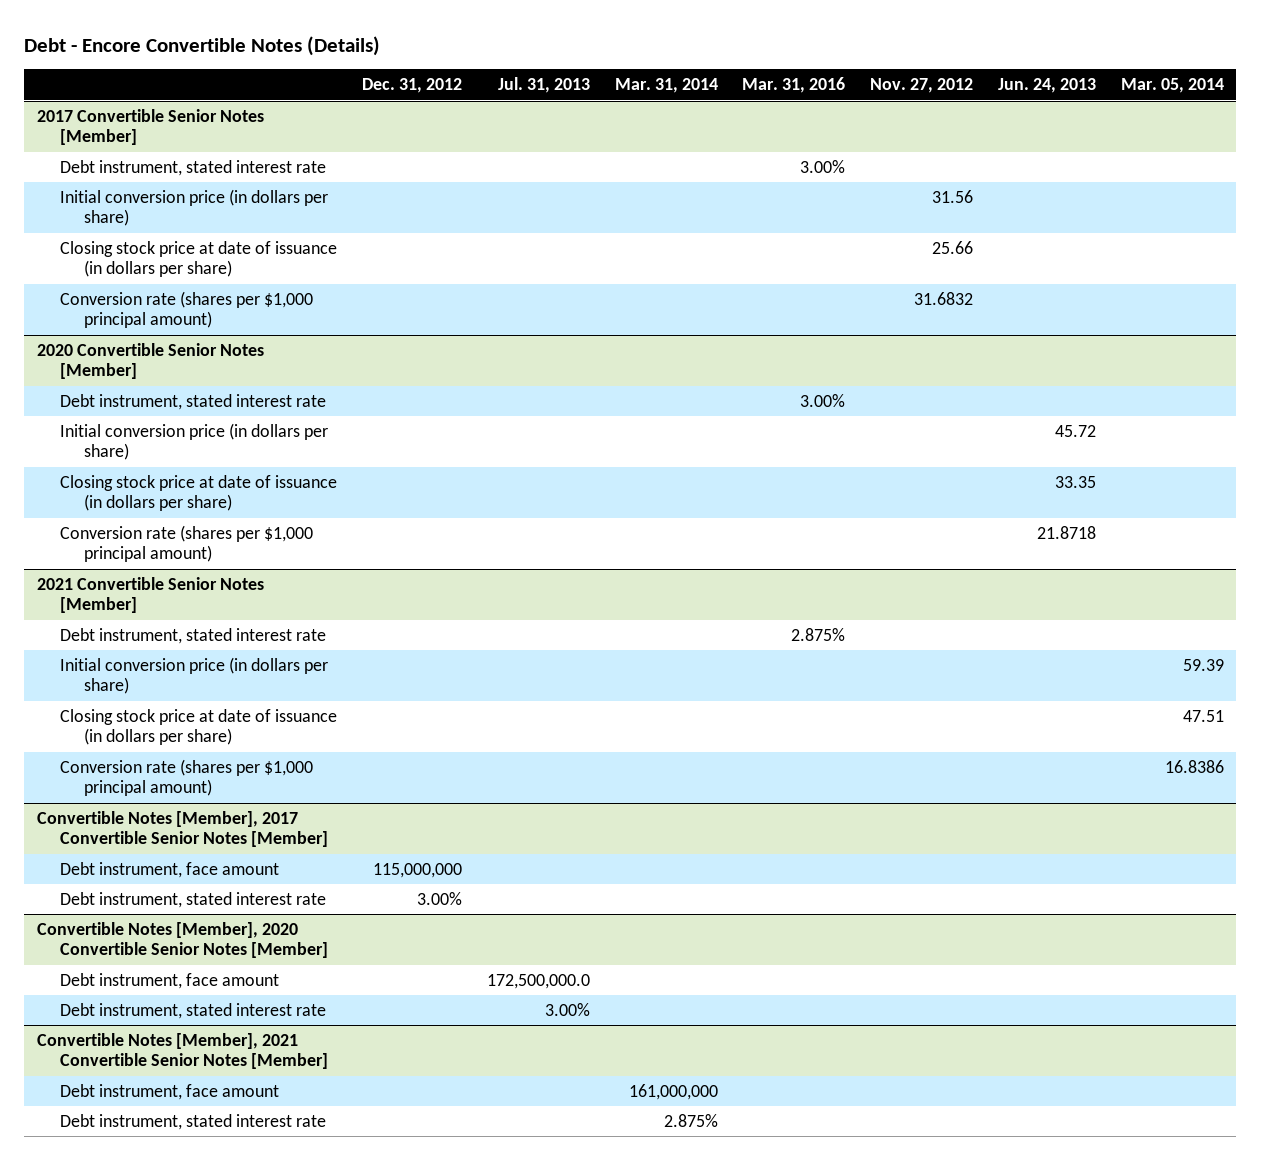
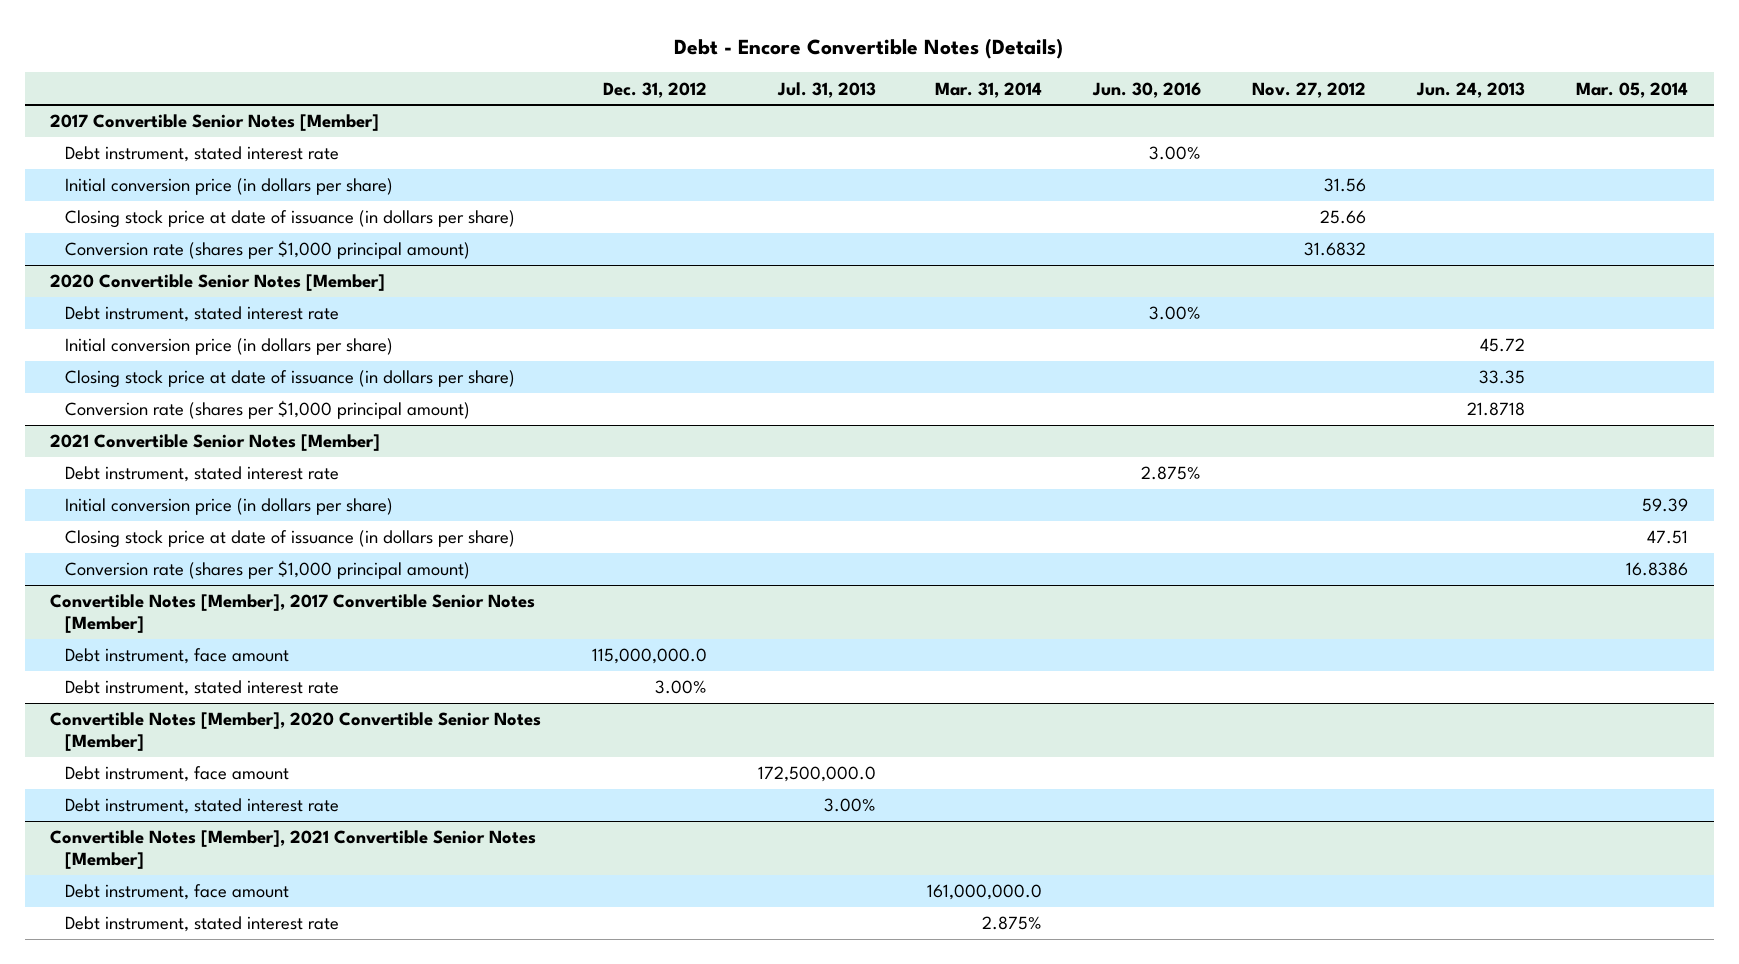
- | Dec. 31, 2012 | Jul. 31, 2013 | Mar. 31, 2014 | Mar. 31, 2016 | Nov. 27, 2012 | Jun. 24, 2013 | Mar. 05, 2014
+ | Dec. 31, 2012 | Jul. 31, 2013 | Mar. 31, 2014 | Jun. 30, 2016 | Nov. 27, 2012 | Jun. 24, 2013 | Mar. 05, 2014
@ Convertible Notes [Member], 2017 Convertible Senior Notes [Member]
- Debt instrument, face amount | 115,000,000 | | | | | |
+ Debt instrument, face amount | 115,000,000.0 | | | | | |
@ Convertible Notes [Member], 2021 Convertible Senior Notes [Member]
- Debt instrument, face amount | | | 161,000,000 | | | |
+ Debt instrument, face amount | | | 161,000,000.0 | | | |

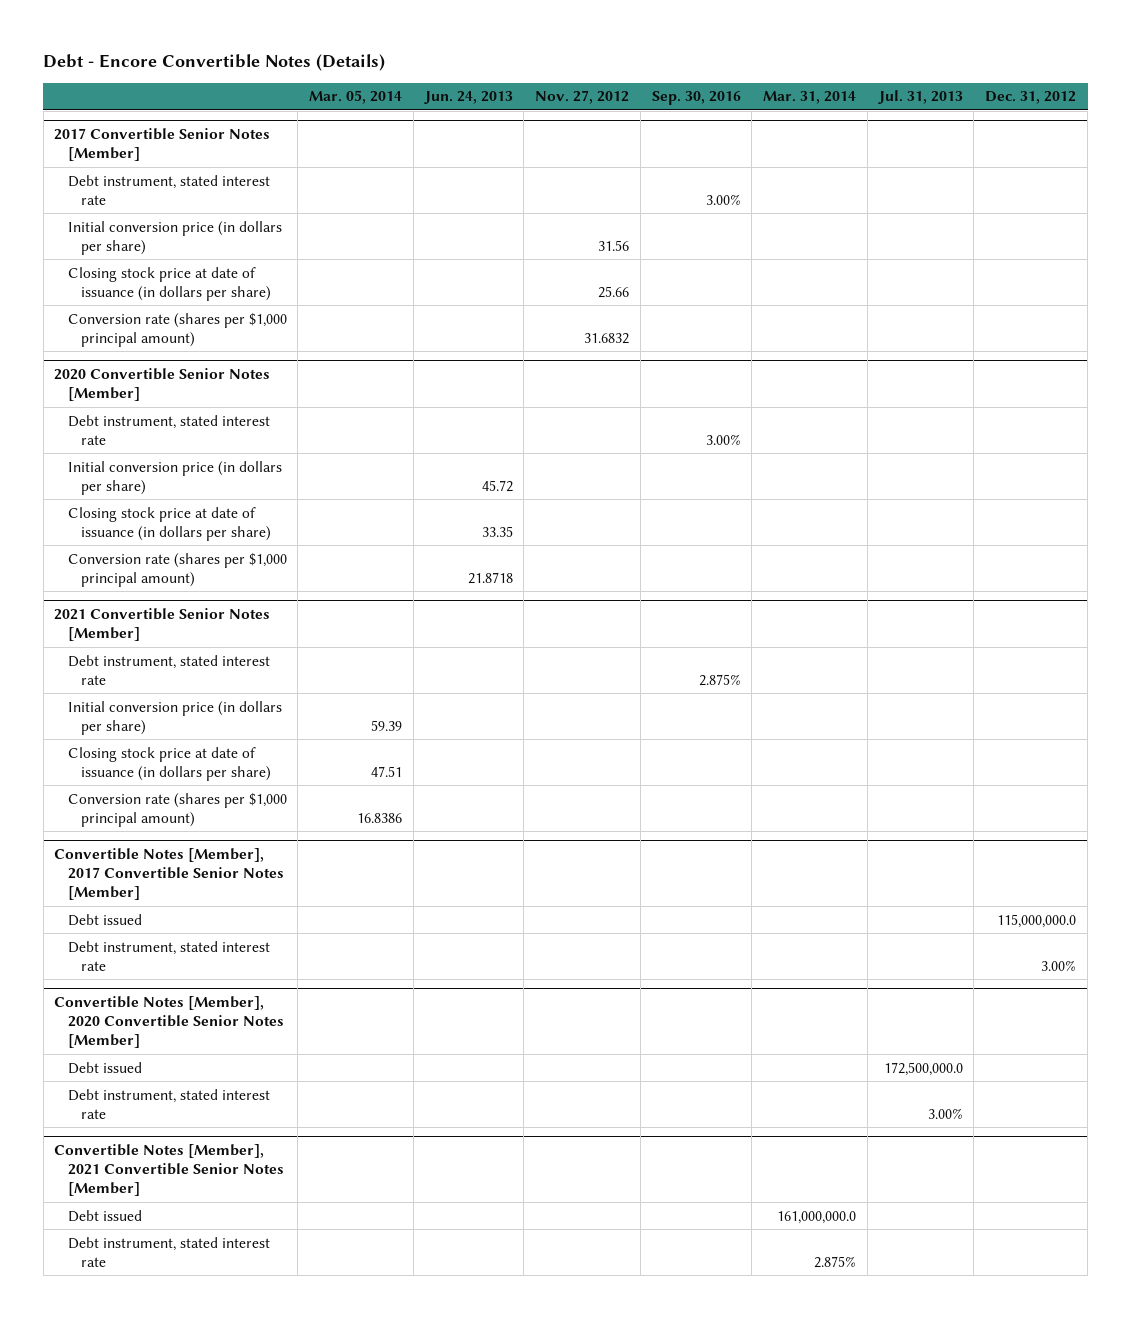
- | Dec. 31, 2012 | Jul. 31, 2013 | Mar. 31, 2014 | Jun. 30, 2016 | Nov. 27, 2012 | Jun. 24, 2013 | Mar. 05, 2014
+ | Mar. 05, 2014 | Jun. 24, 2013 | Nov. 27, 2012 | Sep. 30, 2016 | Mar. 31, 2014 | Jul. 31, 2013 | Dec. 31, 2012
@ Convertible Notes [Member], 2017 Convertible Senior Notes [Member]
- Debt instrument, face amount | 115,000,000.0 | | | | | |
+ Debt issued | | | | | | | 115,000,000.0
@ Convertible Notes [Member], 2020 Convertible Senior Notes [Member]
- Debt instrument, face amount | | 172,500,000.0 | | | | |
+ Debt issued | | | | | | 172,500,000.0 |
@ Convertible Notes [Member], 2021 Convertible Senior Notes [Member]
- Debt instrument, face amount | | | 161,000,000.0 | | | |
+ Debt issued | | | | | 161,000,000.0 | |

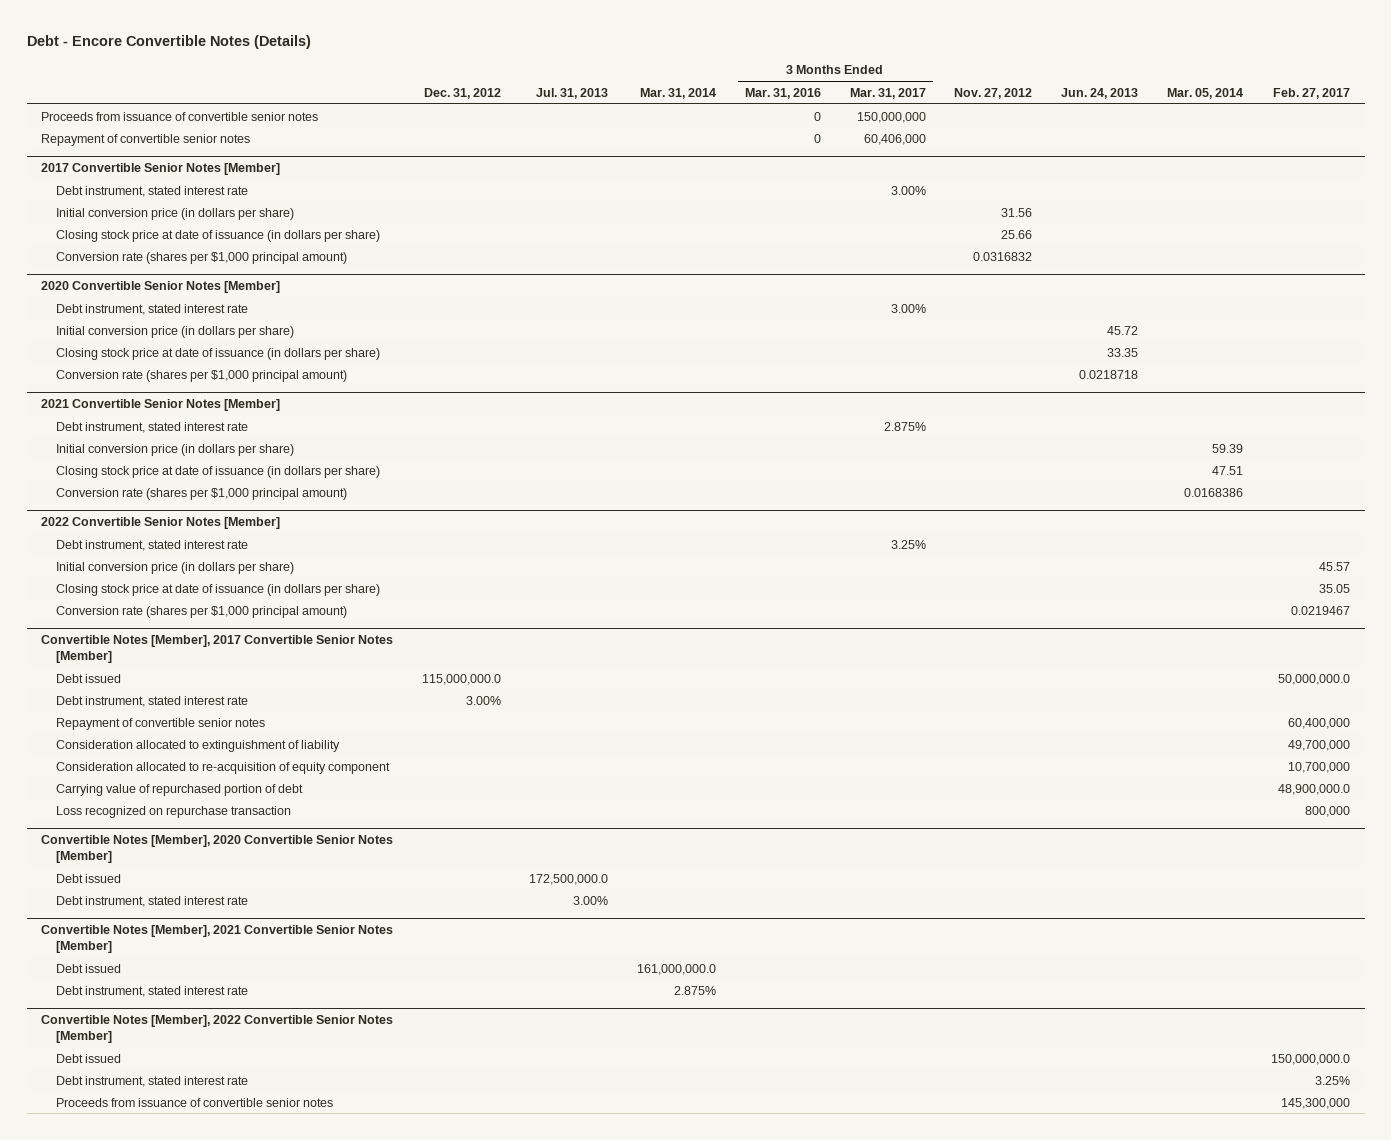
- | Mar. 05, 2014 | Jun. 24, 2013 | Nov. 27, 2012 | Sep. 30, 2016 | Mar. 31, 2014 | Jul. 31, 2013 | Dec. 31, 2012
+ | Dec. 31, 2012 | Jul. 31, 2013 | Mar. 31, 2014 | 3 Months Ended Mar. 31, 2016 | 3 Months Ended Mar. 31, 2017 | Nov. 27, 2012 | Jun. 24, 2013 | Mar. 05, 2014 | Feb. 27, 2017
+ Proceeds from issuance of convertible senior notes | | | | 0 | 150,000,000 | | | |
+ Repayment of convertible senior notes | | | | 0 | 60,406,000 | | | |
@ 2017 Convertible Senior Notes [Member]
- Conversion rate (shares per $1,000 principal amount) | | | 31.6832 | | | |
+ Conversion rate (shares per $1,000 principal amount) | | | | | | 0.0316832 | | |
@ 2020 Convertible Senior Notes [Member]
- Conversion rate (shares per $1,000 principal amount) | | 21.8718 | | | | |
+ Conversion rate (shares per $1,000 principal amount) | | | | | | | 0.0218718 | |
@ 2021 Convertible Senior Notes [Member]
- Conversion rate (shares per $1,000 principal amount) | 16.8386 | | | | | |
+ Conversion rate (shares per $1,000 principal amount) | | | | | | | | 0.0168386 |
+ 2022 Convertible Senior Notes [Member]
+ Debt instrument, stated interest rate | | | | | 3.25% | | | |
+ Initial conversion price (in dollars per share) | | | | | | | | | 45.57
+ Closing stock price at date of issuance (in dollars per share) | | | | | | | | | 35.05
+ Conversion rate (shares per $1,000 principal amount) | | | | | | | | | 0.0219467
@ Convertible Notes [Member], 2017 Convertible Senior Notes [Member]
+ Repayment of convertible senior notes | | | | | | | | | 60,400,000
+ Consideration allocated to extinguishment of liability | | | | | | | | | 49,700,000
+ Consideration allocated to re-acquisition of equity component | | | | | | | | | 10,700,000
+ Carrying value of repurchased portion of debt | | | | | | | | | 48,900,000.0
+ Loss recognized on repurchase transaction | | | | | | | | | 800,000
+ Convertible Notes [Member], 2022 Convertible Senior Notes [Member]
+ Debt issued | | | | | | | | | 150,000,000.0
+ Debt instrument, stated interest rate | | | | | | | | | 3.25%
+ Proceeds from issuance of convertible senior notes | | | | | | | | | 145,300,000

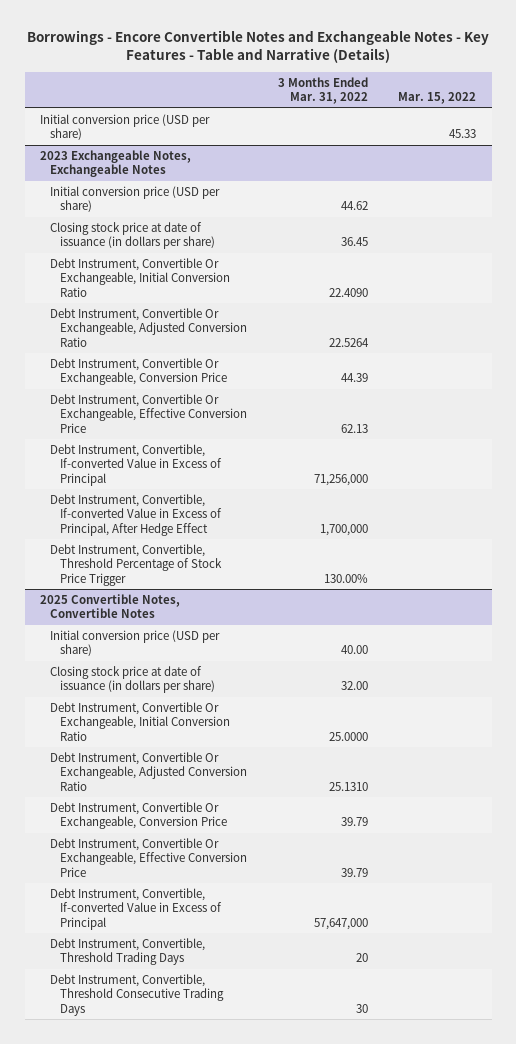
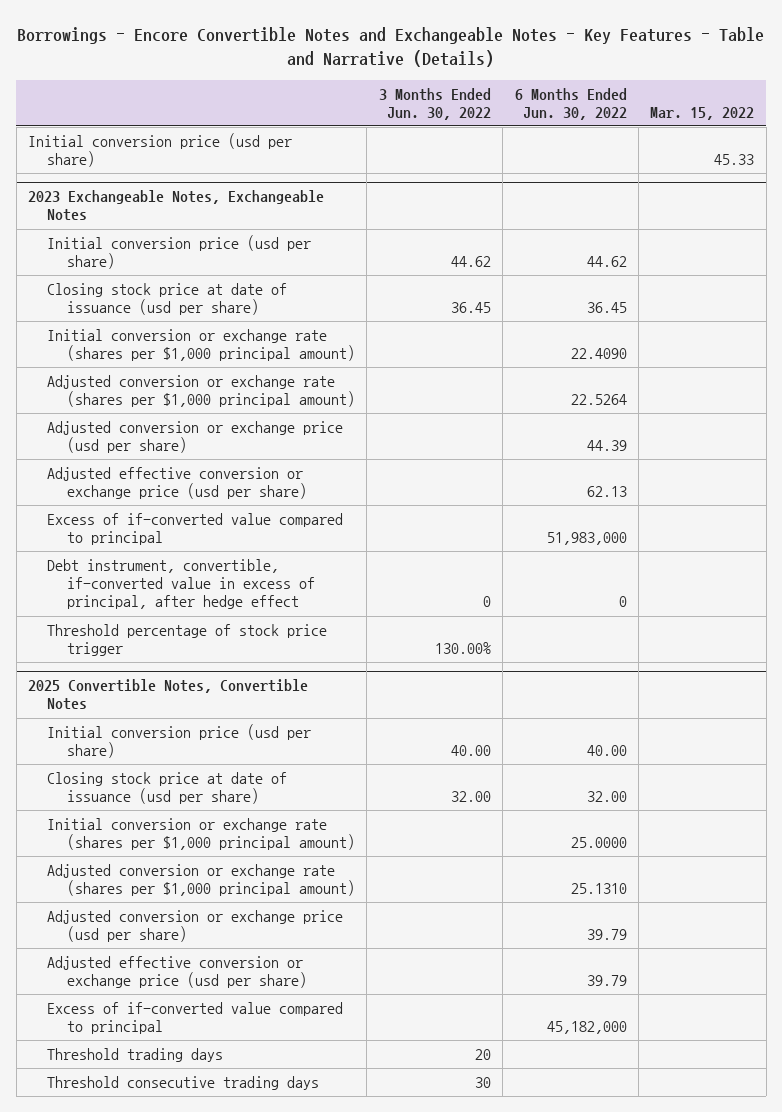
- | 3 Months Ended Mar. 31, 2022 | Mar. 15, 2022
+ | 3 Months Ended Jun. 30, 2022 | 6 Months Ended Jun. 30, 2022 | Mar. 15, 2022
- Initial conversion price (USD per share) | | 45.33
+ Initial conversion price (usd per share) | | | 45.33
@ 2023 Exchangeable Notes, Exchangeable Notes
- Initial conversion price (USD per share) | 44.62 |
- Closing stock price at date of issuance (in dollars per share) | 36.45 |
- Debt Instrument, Convertible Or Exchangeable, Initial Conversion Ratio | 22.4090 |
- Debt Instrument, Convertible Or Exchangeable, Adjusted Conversion Ratio | 22.5264 |
- Debt Instrument, Convertible Or Exchangeable, Conversion Price | 44.39 |
- Debt Instrument, Convertible Or Exchangeable, Effective Conversion Price | 62.13 |
- Debt Instrument, Convertible, If-converted Value in Excess of Principal | 71,256,000 |
- Debt Instrument, Convertible, If-converted Value in Excess of Principal, After Hedge Effect | 1,700,000 |
- Debt Instrument, Convertible, Threshold Percentage of Stock Price Trigger | 130.00% |
+ Initial conversion price (usd per share) | 44.62 | 44.62 |
+ Closing stock price at date of issuance (usd per share) | 36.45 | 36.45 |
+ Initial conversion or exchange rate (shares per $1,000 principal amount) | | 22.4090 |
+ Adjusted conversion or exchange rate (shares per $1,000 principal amount) | | 22.5264 |
+ Adjusted conversion or exchange price (usd per share) | | 44.39 |
+ Adjusted effective conversion or exchange price (usd per share) | | 62.13 |
+ Excess of if-converted value compared to principal | | 51,983,000 |
+ Debt instrument, convertible, if-converted value in excess of principal, after hedge effect | 0 | 0 |
+ Threshold percentage of stock price trigger | 130.00% | |
@ 2025 Convertible Notes, Convertible Notes
- Initial conversion price (USD per share) | 40.00 |
- Closing stock price at date of issuance (in dollars per share) | 32.00 |
- Debt Instrument, Convertible Or Exchangeable, Initial Conversion Ratio | 25.0000 |
- Debt Instrument, Convertible Or Exchangeable, Adjusted Conversion Ratio | 25.1310 |
- Debt Instrument, Convertible Or Exchangeable, Conversion Price | 39.79 |
- Debt Instrument, Convertible Or Exchangeable, Effective Conversion Price | 39.79 |
- Debt Instrument, Convertible, If-converted Value in Excess of Principal | 57,647,000 |
- Debt Instrument, Convertible, Threshold Trading Days | 20 |
- Debt Instrument, Convertible, Threshold Consecutive Trading Days | 30 |
+ Initial conversion price (usd per share) | 40.00 | 40.00 |
+ Closing stock price at date of issuance (usd per share) | 32.00 | 32.00 |
+ Initial conversion or exchange rate (shares per $1,000 principal amount) | | 25.0000 |
+ Adjusted conversion or exchange rate (shares per $1,000 principal amount) | | 25.1310 |
+ Adjusted conversion or exchange price (usd per share) | | 39.79 |
+ Adjusted effective conversion or exchange price (usd per share) | | 39.79 |
+ Excess of if-converted value compared to principal | | 45,182,000 |
+ Threshold trading days | 20 | |
+ Threshold consecutive trading days | 30 | |

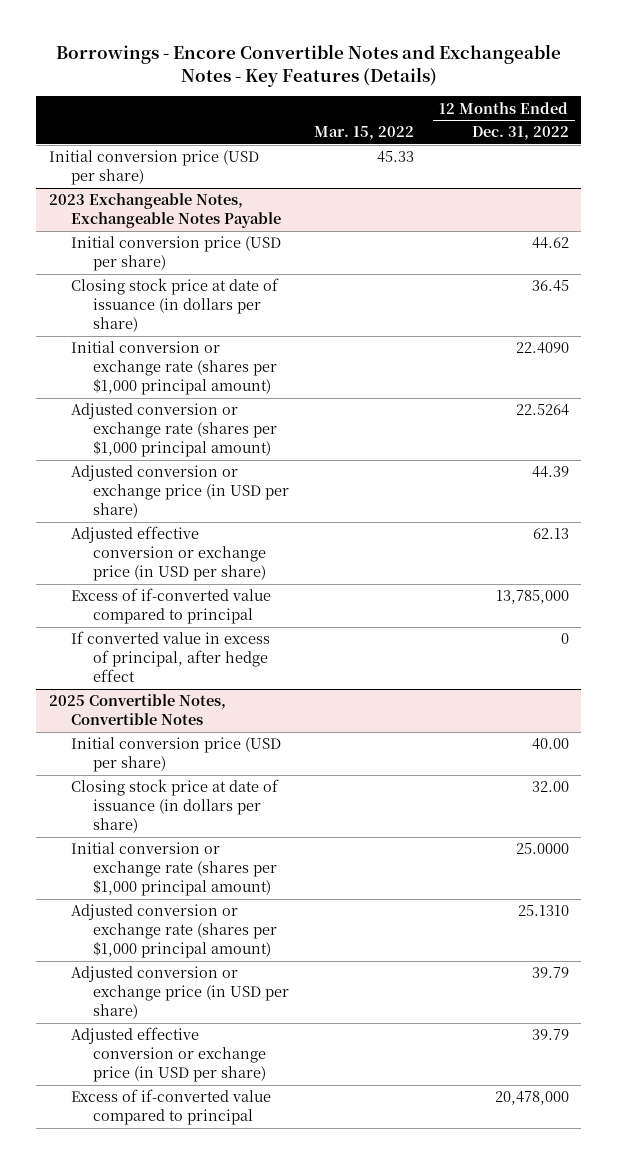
- Borrowings - Encore Convertible Notes and Exchangeable Notes - Key Features - Table and Narrative (Details)
+ Borrowings - Encore Convertible Notes and Exchangeable Notes - Key Features (Details)
- | 3 Months Ended Jun. 30, 2022 | 6 Months Ended Jun. 30, 2022 | Mar. 15, 2022
+ | Mar. 15, 2022 | 12 Months Ended Dec. 31, 2022
- Initial conversion price (usd per share) | | | 45.33
- 2023 Exchangeable Notes, Exchangeable Notes
- Initial conversion price (usd per share) | 44.62 | 44.62 |
- Closing stock price at date of issuance (usd per share) | 36.45 | 36.45 |
+ Initial conversion price (USD per share) | 45.33 |
+ 2023 Exchangeable Notes, Exchangeable Notes Payable
+ Initial conversion price (USD per share) | | 44.62
+ Closing stock price at date of issuance (in dollars per share) | | 36.45
- Adjusted conversion or exchange price (usd per share) | | 44.39 |
- Adjusted effective conversion or exchange price (usd per share) | | 62.13 |
+ Adjusted conversion or exchange price (in USD per share) | | 44.39
+ Adjusted effective conversion or exchange price (in USD per share) | | 62.13
- Debt instrument, convertible, if-converted value in excess of principal, after hedge effect | 0 | 0 |
- Threshold percentage of stock price trigger | 130.00% | |
+ If converted value in excess of principal, after hedge effect | | 0
@ 2025 Convertible Notes, Convertible Notes
- Initial conversion price (usd per share) | 40.00 | 40.00 |
- Closing stock price at date of issuance (usd per share) | 32.00 | 32.00 |
+ Initial conversion price (USD per share) | | 40.00
+ Closing stock price at date of issuance (in dollars per share) | | 32.00
- Adjusted conversion or exchange price (usd per share) | | 39.79 |
- Adjusted effective conversion or exchange price (usd per share) | | 39.79 |
+ Adjusted conversion or exchange price (in USD per share) | | 39.79
+ Adjusted effective conversion or exchange price (in USD per share) | | 39.79
- Threshold trading days | 20 | |
- Threshold consecutive trading days | 30 | |

